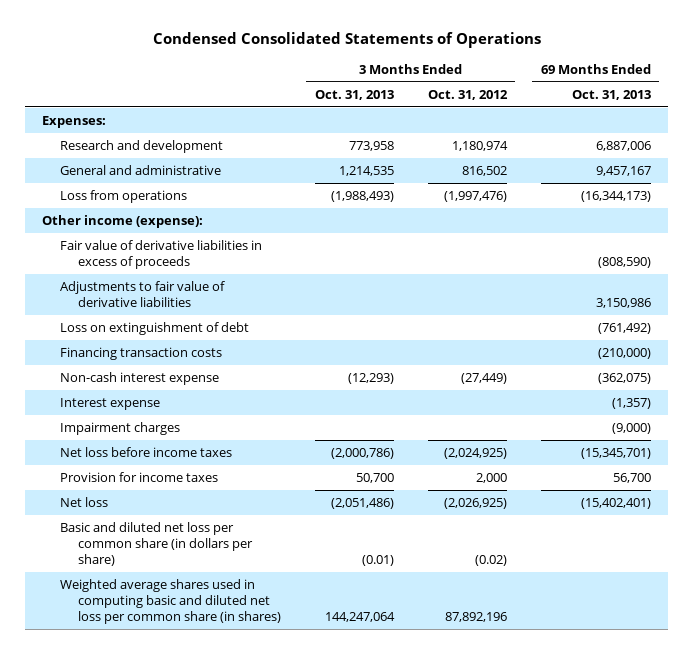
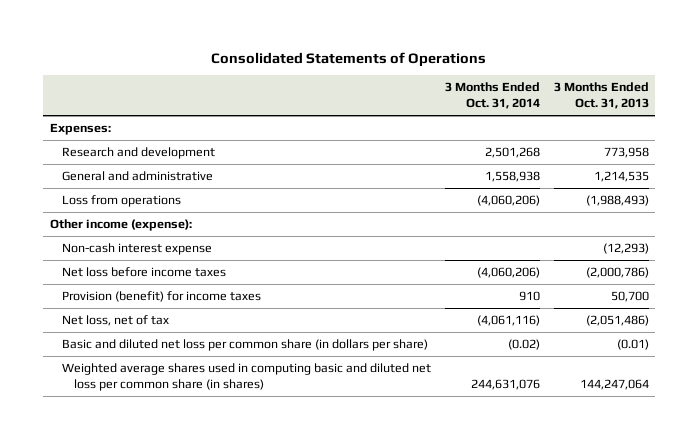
- Condensed Consolidated Statements of Operations
+ Consolidated Statements of Operations
- | 3 Months Ended Oct. 31, 2013 | 3 Months Ended Oct. 31, 2012 | 69 Months Ended Oct. 31, 2013
+ | 3 Months Ended Oct. 31, 2014 | 3 Months Ended Oct. 31, 2013
- Fair value of derivative liabilities in excess of proceeds | | | (808,590)
- Adjustments to fair value of derivative liabilities | | | 3,150,986
- Loss on extinguishment of debt | | | (761,492)
- Financing transaction costs | | | (210,000)
- Interest expense | | | (1,357)
- Impairment charges | | | (9,000)
- Provision for income taxes | 50,700 | 2,000 | 56,700
- Net loss | (2,051,486) | (2,026,925) | (15,402,401)
+ Provision (benefit) for income taxes | 910 | 50,700
+ Net loss, net of tax | (4,061,116) | (2,051,486)

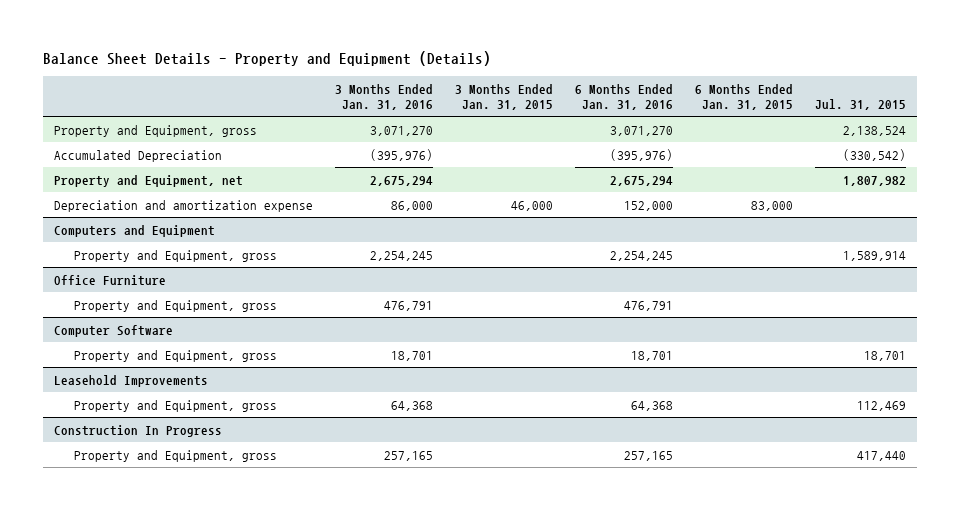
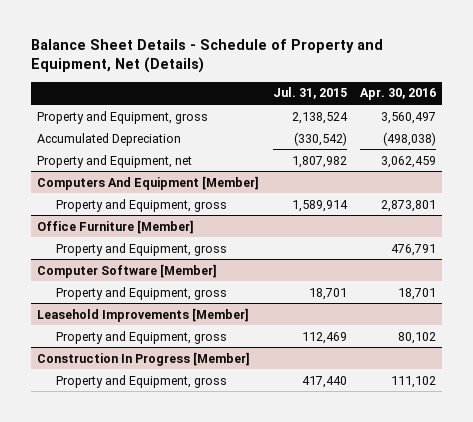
- Balance Sheet Details - Property and Equipment (Details)
+ Balance Sheet Details - Schedule of Property and Equipment, Net (Details)
- | 3 Months Ended Jan. 31, 2016 | 3 Months Ended Jan. 31, 2015 | 6 Months Ended Jan. 31, 2016 | 6 Months Ended Jan. 31, 2015 | Jul. 31, 2015
+ | Jul. 31, 2015 | Apr. 30, 2016
- Depreciation and amortization expense | 86,000 | 46,000 | 152,000 | 83,000 |
- Computers and Equipment
+ Computers And Equipment [Member]
- Office Furniture
+ Office Furniture [Member]
- Computer Software
+ Computer Software [Member]
- Leasehold Improvements
+ Leasehold Improvements [Member]
- Construction In Progress
+ Construction In Progress [Member]

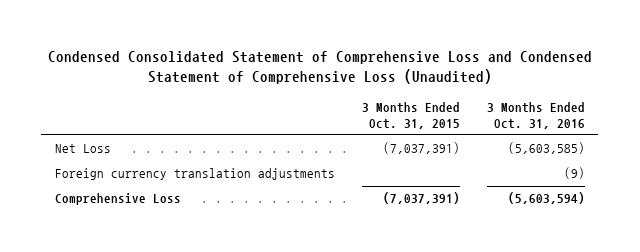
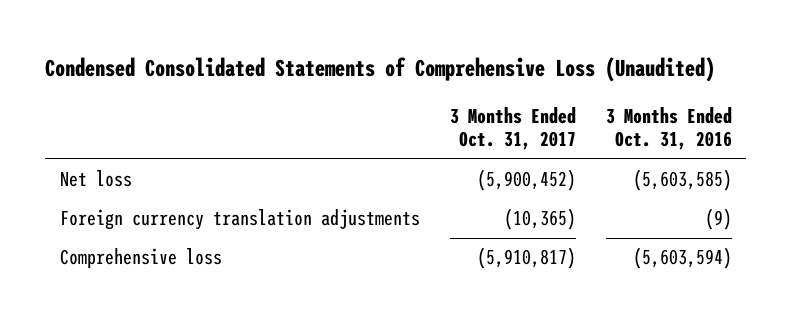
- Condensed Consolidated Statement of Comprehensive Loss and Condensed Statement of Comprehensive Loss (Unaudited)
+ Condensed Consolidated Statements of Comprehensive Loss (Unaudited)
- | 3 Months Ended Oct. 31, 2015 | 3 Months Ended Oct. 31, 2016
+ | 3 Months Ended Oct. 31, 2017 | 3 Months Ended Oct. 31, 2016
- Net Loss | (7,037,391) | (5,603,585)
+ Net loss | (5,900,452) | (5,603,585)
- Comprehensive Loss | (7,037,391) | (5,603,594)
+ Comprehensive loss | (5,910,817) | (5,603,594)

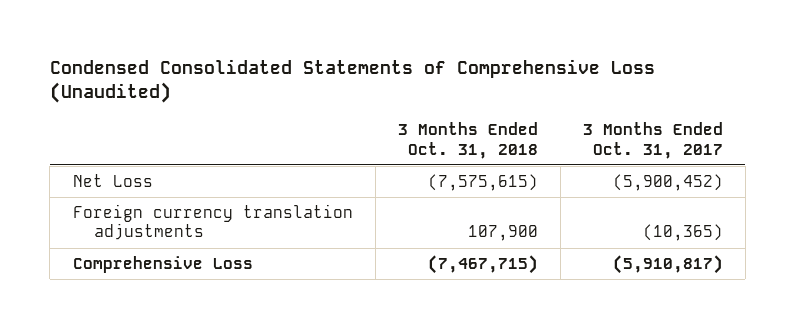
- | 3 Months Ended Oct. 31, 2017 | 3 Months Ended Oct. 31, 2016
+ | 3 Months Ended Oct. 31, 2018 | 3 Months Ended Oct. 31, 2017
- Net loss | (5,900,452) | (5,603,585)
+ Net Loss | (7,575,615) | (5,900,452)
- Comprehensive loss | (5,910,817) | (5,603,594)
+ Comprehensive Loss | (7,467,715) | (5,910,817)

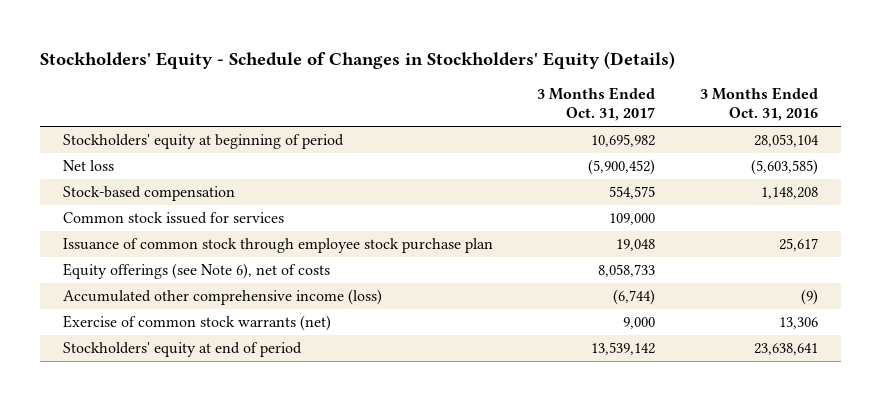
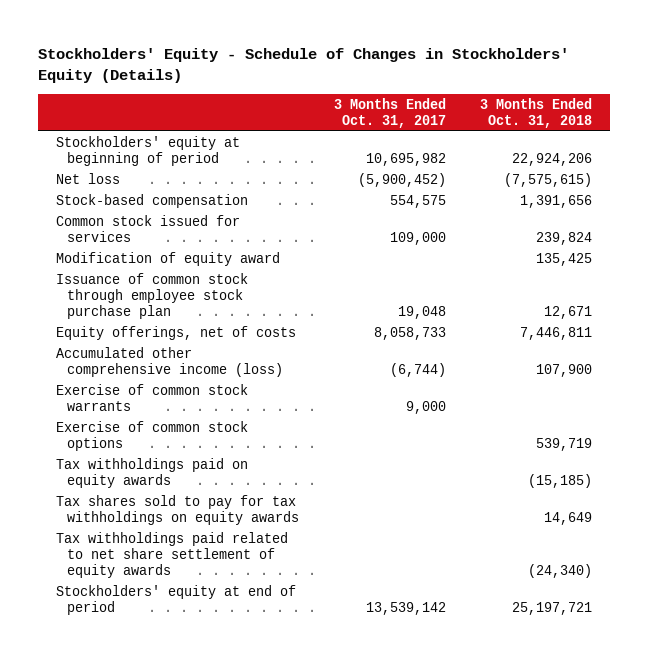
- | 3 Months Ended Oct. 31, 2017 | 3 Months Ended Oct. 31, 2016
+ | 3 Months Ended Oct. 31, 2017 | 3 Months Ended Oct. 31, 2018
+ Modification of equity award | | 135,425
- Equity offerings (see Note 6), net of costs | 8,058,733 |
+ Equity offerings, net of costs | 8,058,733 | 7,446,811
- Exercise of common stock warrants (net) | 9,000 | 13,306
+ Exercise of common stock warrants | 9,000 |
+ Exercise of common stock options | | 539,719
+ Tax withholdings paid on equity awards | | (15,185)
+ Tax shares sold to pay for tax withholdings on equity awards | | 14,649
+ Tax withholdings paid related to net share settlement of equity awards | | (24,340)

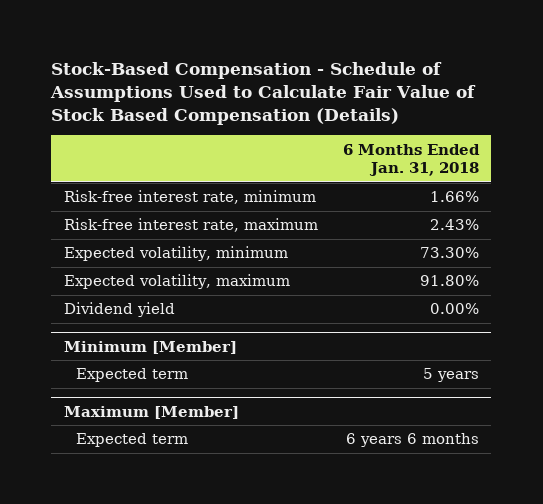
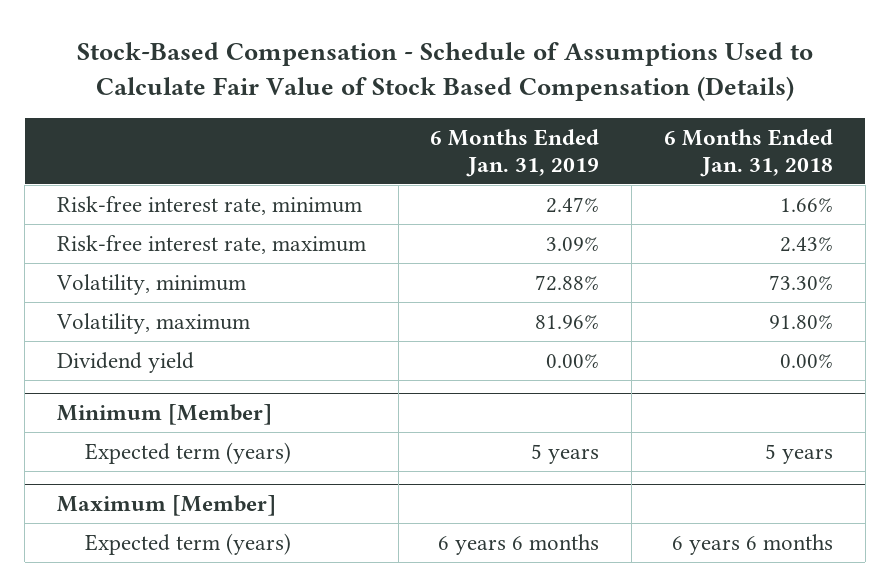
- | 6 Months Ended Jan. 31, 2018
+ | 6 Months Ended Jan. 31, 2019 | 6 Months Ended Jan. 31, 2018
- Expected volatility, minimum | 73.30%
- Expected volatility, maximum | 91.80%
+ Volatility, minimum | 72.88% | 73.30%
+ Volatility, maximum | 81.96% | 91.80%
@ Minimum [Member]
- Expected term | 5 years
+ Expected term (years) | 5 years | 5 years
@ Maximum [Member]
- Expected term | 6 years 6 months
+ Expected term (years) | 6 years 6 months | 6 years 6 months

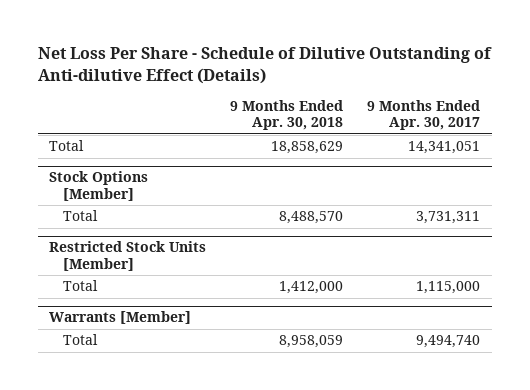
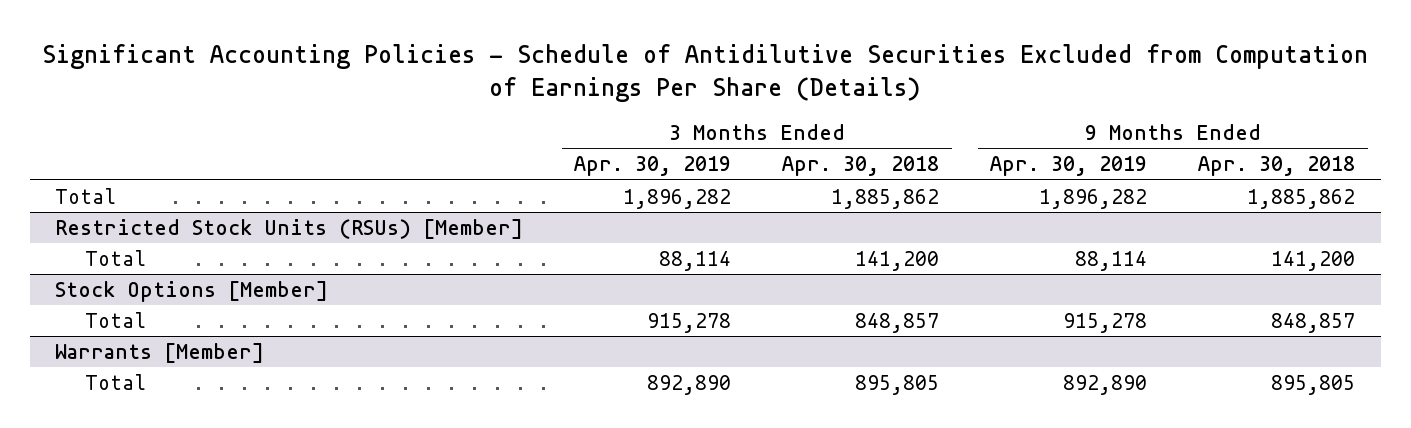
- Net Loss Per Share - Schedule of Dilutive Outstanding of Anti-dilutive Effect (Details)
+ Significant Accounting Policies - Schedule of Antidilutive Securities Excluded from Computation of Earnings Per Share (Details)
- | 9 Months Ended Apr. 30, 2018 | 9 Months Ended Apr. 30, 2017
+ | 3 Months Ended Apr. 30, 2019 | 3 Months Ended Apr. 30, 2018 | 9 Months Ended Apr. 30, 2019 | 9 Months Ended Apr. 30, 2018
- Total | 18,858,629 | 14,341,051
+ Total | 1,896,282 | 1,885,862 | 1,896,282 | 1,885,862
+ Restricted Stock Units (RSUs) [Member]
+ Total | 88,114 | 141,200 | 88,114 | 141,200
@ Stock Options [Member]
- Total | 8,488,570 | 3,731,311
- Restricted Stock Units [Member]
- Total | 1,412,000 | 1,115,000
@ Stock Options [Member]
+ Total | 915,278 | 848,857 | 915,278 | 848,857
@ Warrants [Member]
- Total | 8,958,059 | 9,494,740
+ Total | 892,890 | 895,805 | 892,890 | 895,805

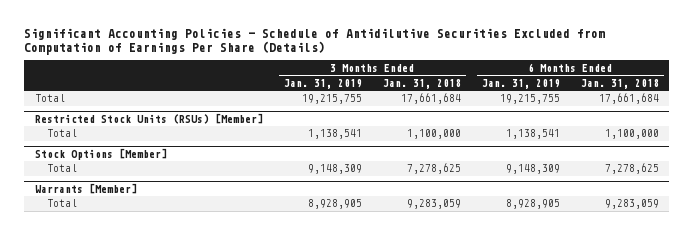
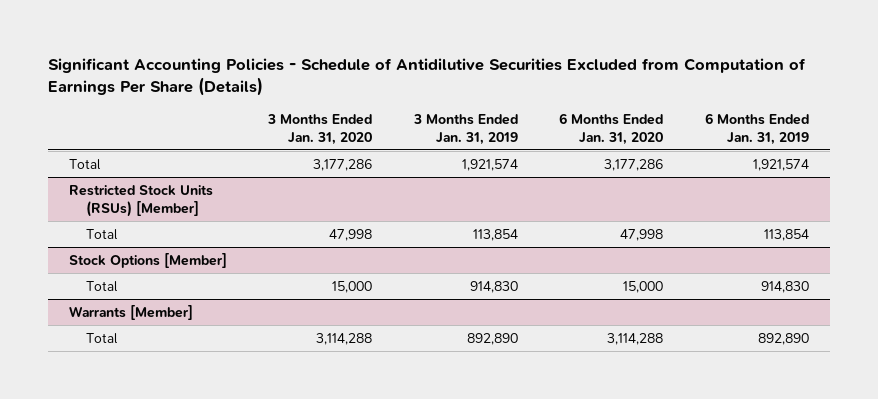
- | 3 Months Ended Jan. 31, 2019 | 3 Months Ended Jan. 31, 2018 | 6 Months Ended Jan. 31, 2019 | 6 Months Ended Jan. 31, 2018
+ | 3 Months Ended Jan. 31, 2020 | 3 Months Ended Jan. 31, 2019 | 6 Months Ended Jan. 31, 2020 | 6 Months Ended Jan. 31, 2019
- Total | 19,215,755 | 17,661,684 | 19,215,755 | 17,661,684
+ Total | 3,177,286 | 1,921,574 | 3,177,286 | 1,921,574
@ Restricted Stock Units (RSUs) [Member]
- Total | 1,138,541 | 1,100,000 | 1,138,541 | 1,100,000
+ Total | 47,998 | 113,854 | 47,998 | 113,854
@ Stock Options [Member]
- Total | 9,148,309 | 7,278,625 | 9,148,309 | 7,278,625
+ Total | 15,000 | 914,830 | 15,000 | 914,830
@ Warrants [Member]
- Total | 8,928,905 | 9,283,059 | 8,928,905 | 9,283,059
+ Total | 3,114,288 | 892,890 | 3,114,288 | 892,890

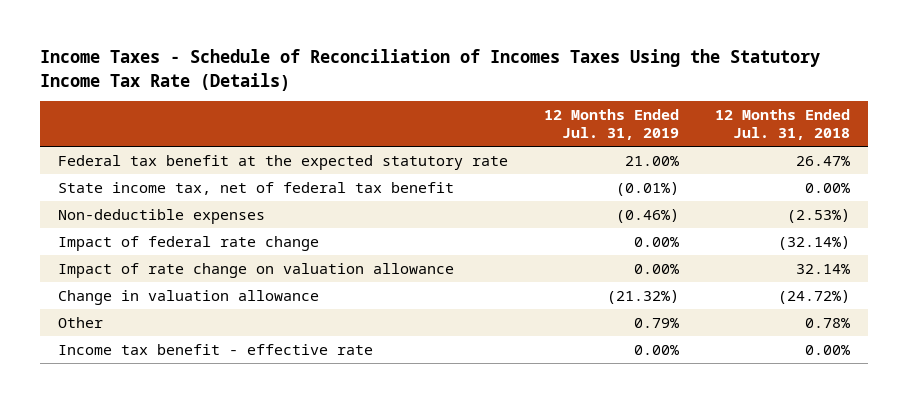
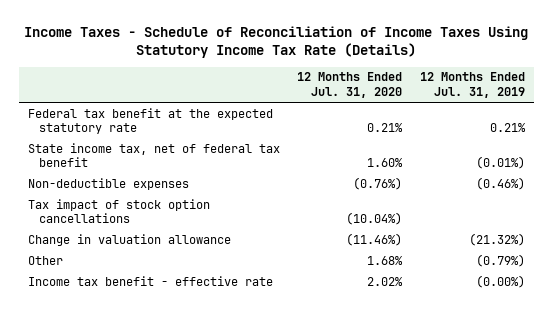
- Income Taxes - Schedule of Reconciliation of Incomes Taxes Using the Statutory Income Tax Rate (Details)
+ Income Taxes - Schedule of Reconciliation of Income Taxes Using Statutory Income Tax Rate (Details)
- | 12 Months Ended Jul. 31, 2019 | 12 Months Ended Jul. 31, 2018
+ | 12 Months Ended Jul. 31, 2020 | 12 Months Ended Jul. 31, 2019
- Federal tax benefit at the expected statutory rate | 21.00% | 26.47%
+ Federal tax benefit at the expected statutory rate | 0.21% | 0.21%
- Impact of federal rate change | 0.00% | (32.14%)
- Impact of rate change on valuation allowance | 0.00% | 32.14%
+ Tax impact of stock option cancellations | (10.04%) |
- Other | 0.79% | 0.78%
- Income tax benefit - effective rate | 0.00% | 0.00%
+ Other | 1.68% | (0.79%)
+ Income tax benefit - effective rate | 2.02% | (0.00%)

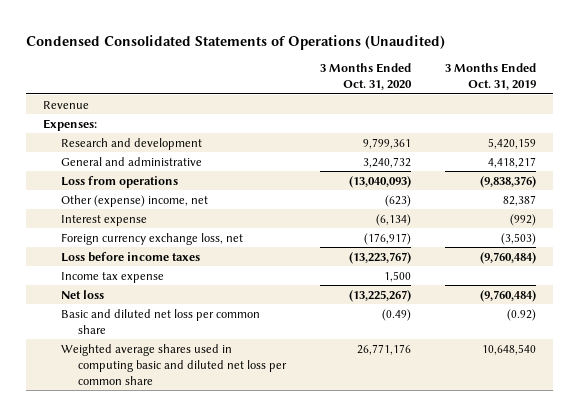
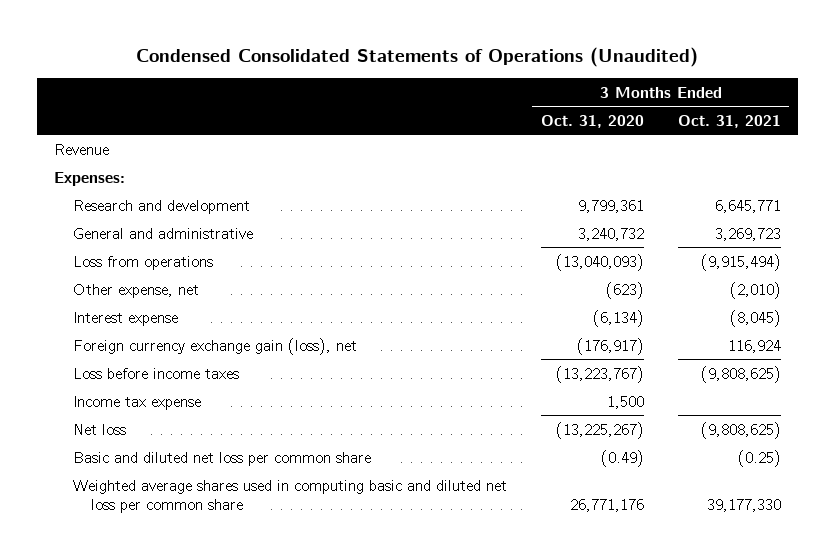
- | 3 Months Ended Oct. 31, 2020 | 3 Months Ended Oct. 31, 2019
+ | 3 Months Ended Oct. 31, 2020 | 3 Months Ended Oct. 31, 2021
- Other (expense) income, net | (623) | 82,387
+ Other expense, net | (623) | (2,010)
- Foreign currency exchange loss, net | (176,917) | (3,503)
+ Foreign currency exchange gain (loss), net | (176,917) | 116,924

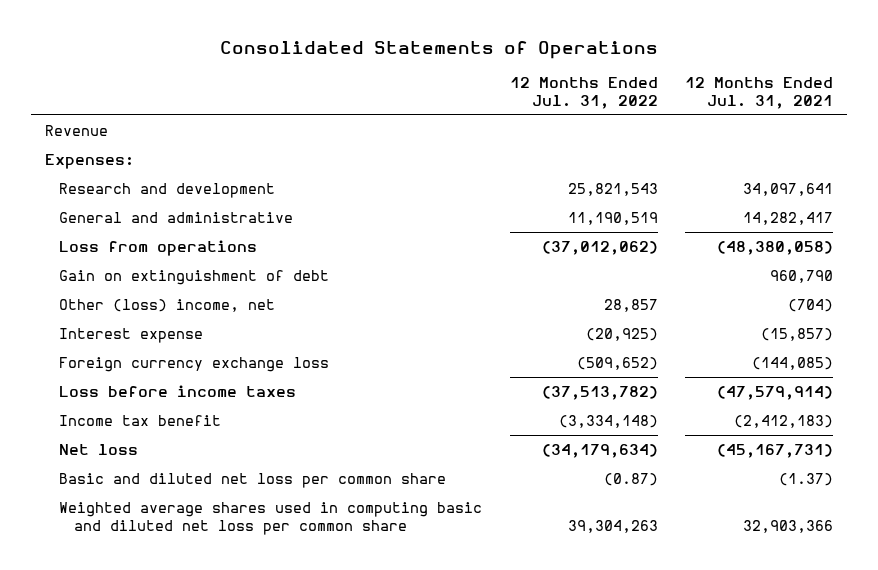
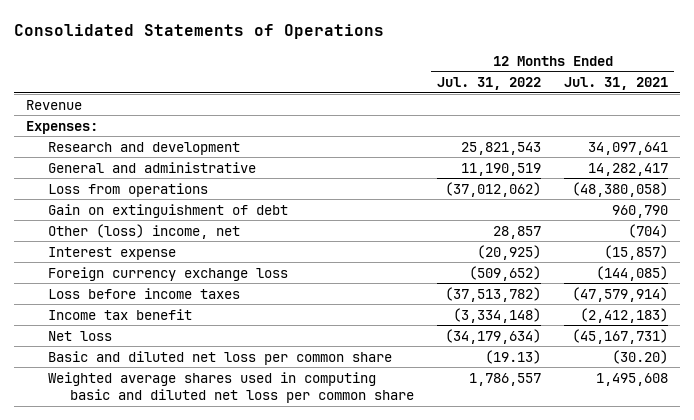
- Basic and diluted net loss per common share | (0.87) | (1.37)
- Weighted average shares used in computing basic and diluted net loss per common share | 39,304,263 | 32,903,366
+ Basic and diluted net loss per common share | (19.13) | (30.20)
+ Weighted average shares used in computing basic and diluted net loss per common share | 1,786,557 | 1,495,608

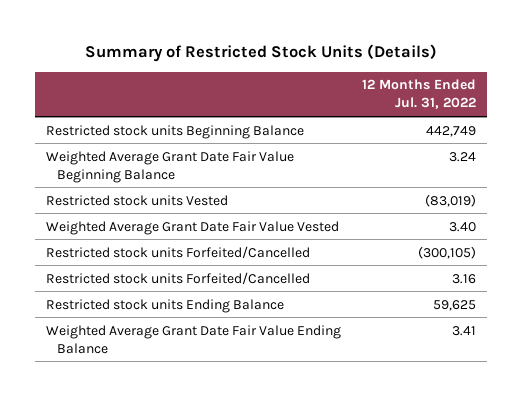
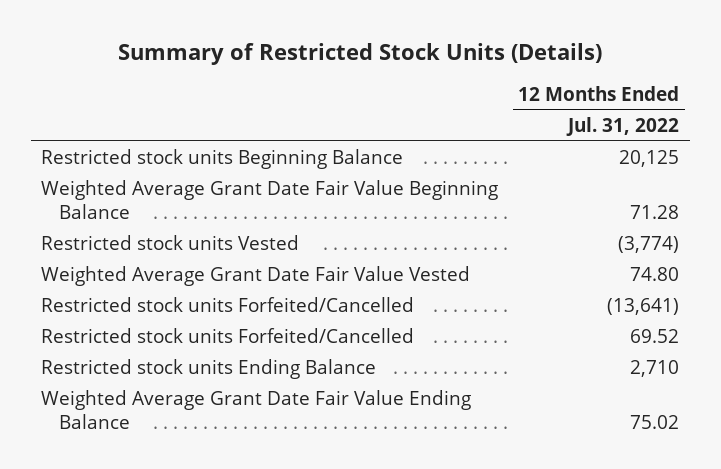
- Restricted stock units Beginning Balance | 442,749
- Weighted Average Grant Date Fair Value Beginning Balance | 3.24
- Restricted stock units Vested | (83,019)
- Weighted Average Grant Date Fair Value Vested | 3.40
- Restricted stock units Forfeited/Cancelled | (300,105)
- Restricted stock units Forfeited/Cancelled | 3.16
- Restricted stock units Ending Balance | 59,625
- Weighted Average Grant Date Fair Value Ending Balance | 3.41
+ Restricted stock units Beginning Balance | 20,125
+ Weighted Average Grant Date Fair Value Beginning Balance | 71.28
+ Restricted stock units Vested | (3,774)
+ Weighted Average Grant Date Fair Value Vested | 74.80
+ Restricted stock units Forfeited/Cancelled | (13,641)
+ Restricted stock units Forfeited/Cancelled | 69.52
+ Restricted stock units Ending Balance | 2,710
+ Weighted Average Grant Date Fair Value Ending Balance | 75.02

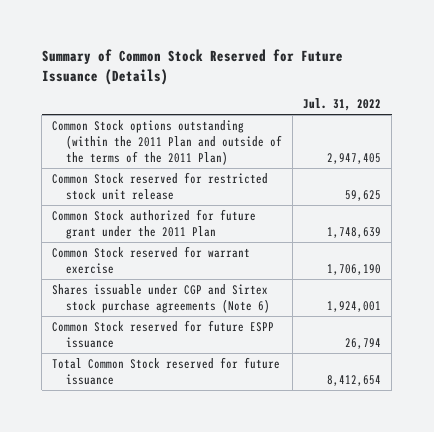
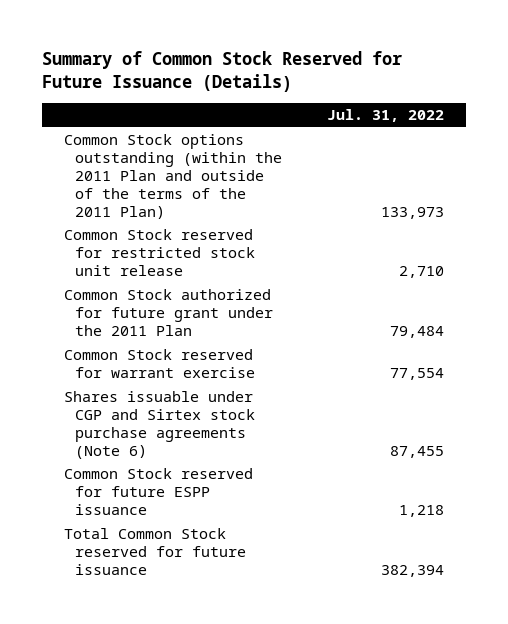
- Common Stock options outstanding (within the 2011 Plan and outside of the terms of the 2011 Plan) | 2,947,405
- Common Stock reserved for restricted stock unit release | 59,625
- Common Stock authorized for future grant under the 2011 Plan | 1,748,639
- Common Stock reserved for warrant exercise | 1,706,190
- Shares issuable under CGP and Sirtex stock purchase agreements (Note 6) | 1,924,001
- Common Stock reserved for future ESPP issuance | 26,794
- Total Common Stock reserved for future issuance | 8,412,654
+ Common Stock options outstanding (within the 2011 Plan and outside of the terms of the 2011 Plan) | 133,973
+ Common Stock reserved for restricted stock unit release | 2,710
+ Common Stock authorized for future grant under the 2011 Plan | 79,484
+ Common Stock reserved for warrant exercise | 77,554
+ Shares issuable under CGP and Sirtex stock purchase agreements (Note 6) | 87,455
+ Common Stock reserved for future ESPP issuance | 1,218
+ Total Common Stock reserved for future issuance | 382,394

